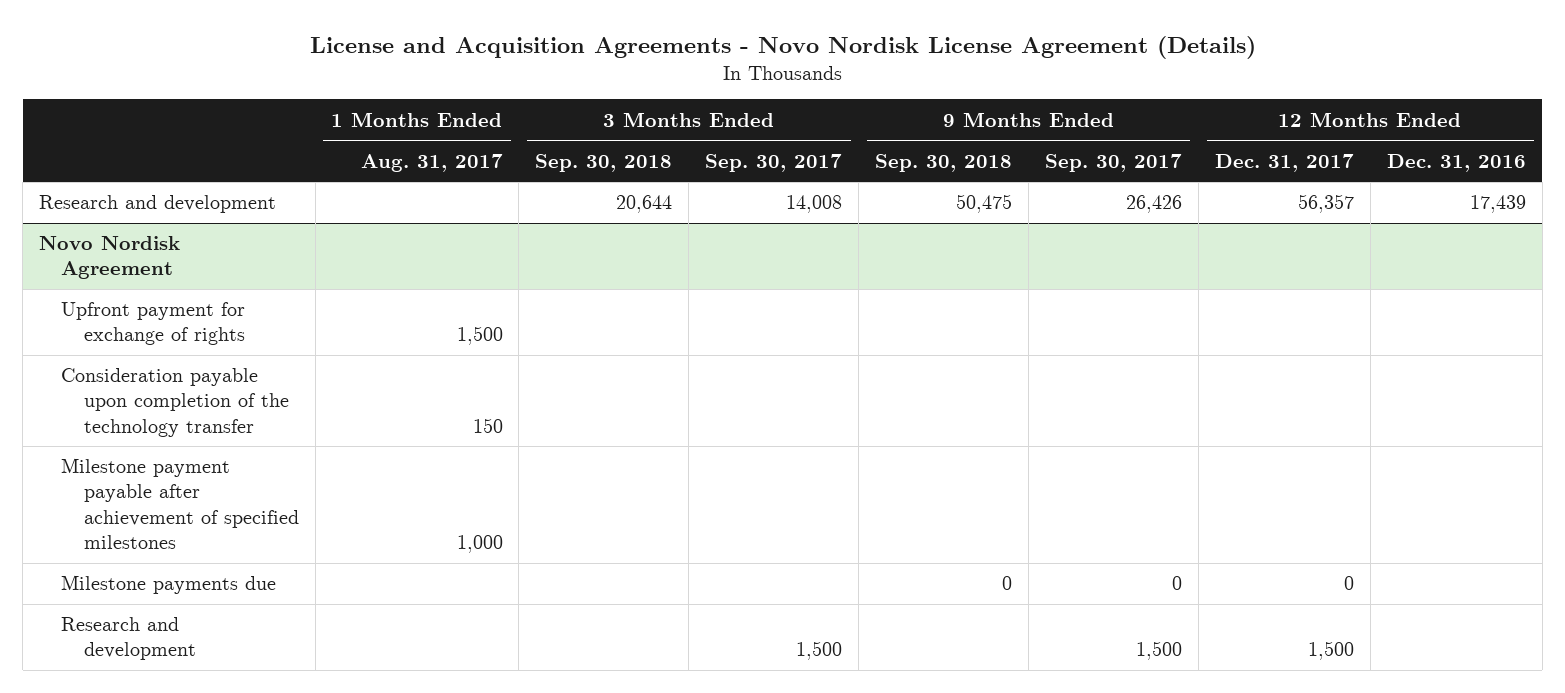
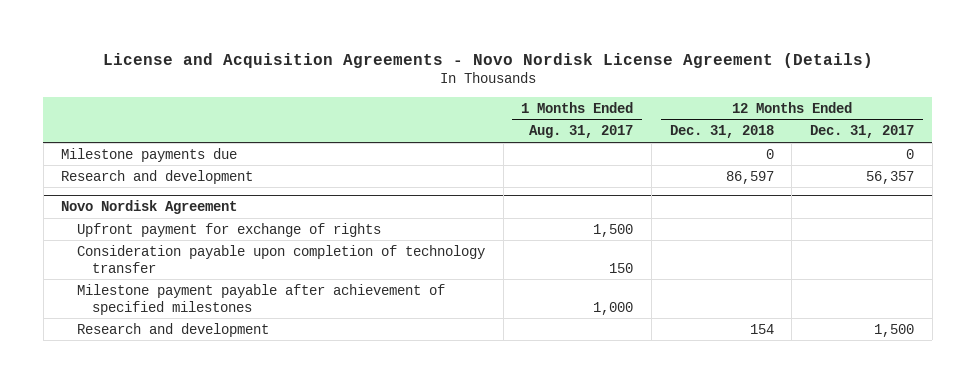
- | 1 Months Ended Aug. 31, 2017 | 3 Months Ended Sep. 30, 2018 | 3 Months Ended Sep. 30, 2017 | 9 Months Ended Sep. 30, 2018 | 9 Months Ended Sep. 30, 2017 | 12 Months Ended Dec. 31, 2017 | 12 Months Ended Dec. 31, 2016
+ | 1 Months Ended Aug. 31, 2017 | 12 Months Ended Dec. 31, 2018 | 12 Months Ended Dec. 31, 2017
+ Milestone payments due | | 0 | 0
@ Novo Nordisk Agreement
- Consideration payable upon completion of the technology transfer | 150 | | | | | |
+ Consideration payable upon completion of technology transfer | 150 | |
- Milestone payments due | | | | 0 | 0 | 0 |

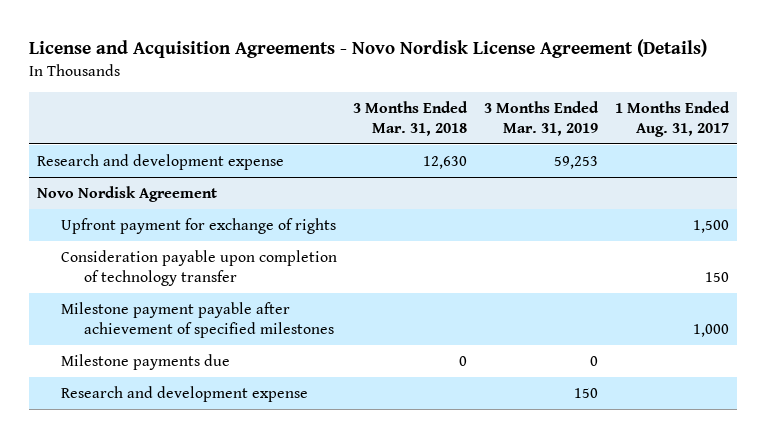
- | 1 Months Ended Aug. 31, 2017 | 12 Months Ended Dec. 31, 2018 | 12 Months Ended Dec. 31, 2017
+ | 3 Months Ended Mar. 31, 2018 | 3 Months Ended Mar. 31, 2019 | 1 Months Ended Aug. 31, 2017
- Milestone payments due | | 0 | 0
- Research and development | | 86,597 | 56,357
+ Research and development expense | 12,630 | 59,253 |
@ Novo Nordisk Agreement
- Research and development | | 154 | 1,500
+ Milestone payments due | 0 | 0 |
+ Research and development expense | | 150 |

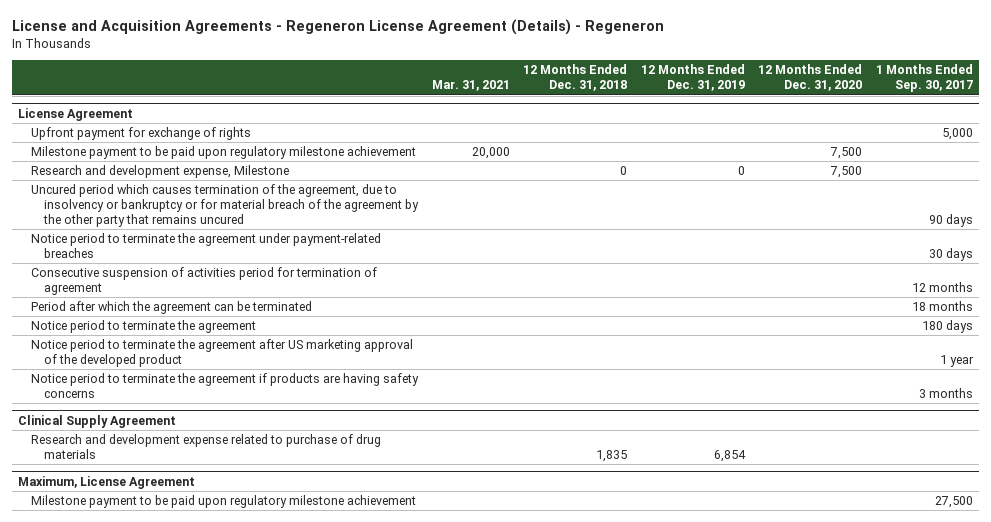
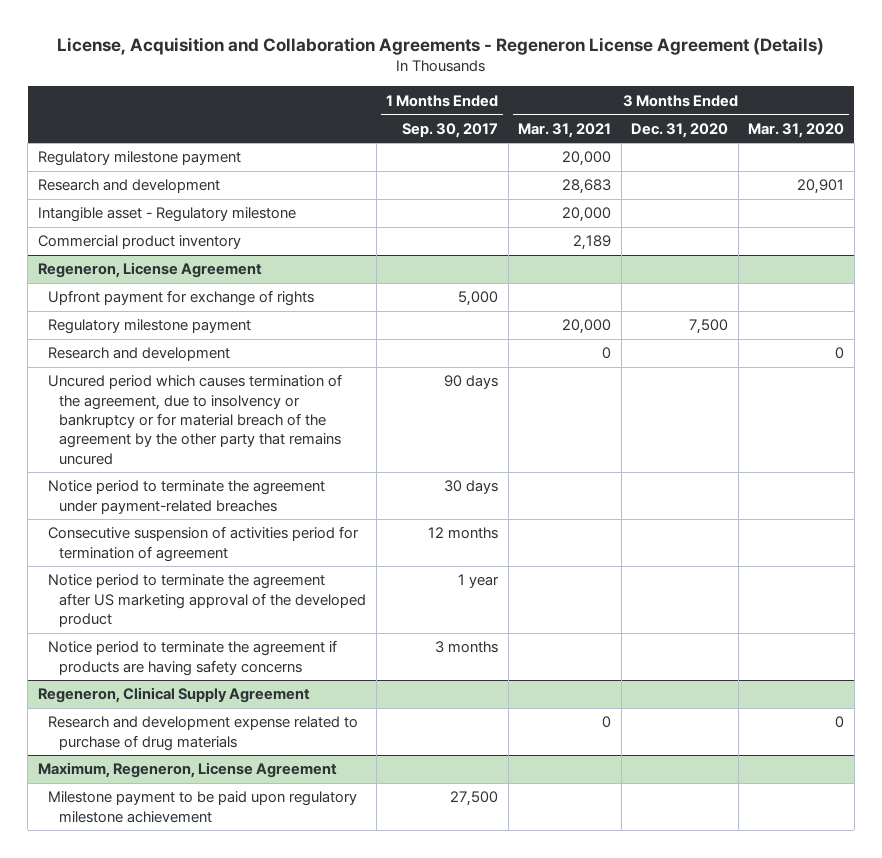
- License and Acquisition Agreements - Regeneron License Agreement (Details) - Regeneron
+ License, Acquisition and Collaboration Agreements - Regeneron License Agreement (Details)
- | Mar. 31, 2021 | 12 Months Ended Dec. 31, 2018 | 12 Months Ended Dec. 31, 2019 | 12 Months Ended Dec. 31, 2020 | 1 Months Ended Sep. 30, 2017
+ | 1 Months Ended Sep. 30, 2017 | 3 Months Ended Mar. 31, 2021 | 3 Months Ended Dec. 31, 2020 | 3 Months Ended Mar. 31, 2020
- License Agreement
+ Regulatory milestone payment | | 20,000 | |
+ Research and development | | 28,683 | | 20,901
+ Intangible asset - Regulatory milestone | | 20,000 | |
+ Commercial product inventory | | 2,189 | |
+ Regeneron, License Agreement
- Milestone payment to be paid upon regulatory milestone achievement | 20,000 | | | 7,500 |
- Research and development expense, Milestone | | 0 | 0 | 7,500 |
+ Regulatory milestone payment | | 20,000 | 7,500 |
+ Research and development | | 0 | | 0
- Period after which the agreement can be terminated | | | | | 18 months
- Notice period to terminate the agreement | | | | | 180 days
- Clinical Supply Agreement
+ Regeneron, Clinical Supply Agreement
- Maximum, License Agreement
+ Maximum, Regeneron, License Agreement

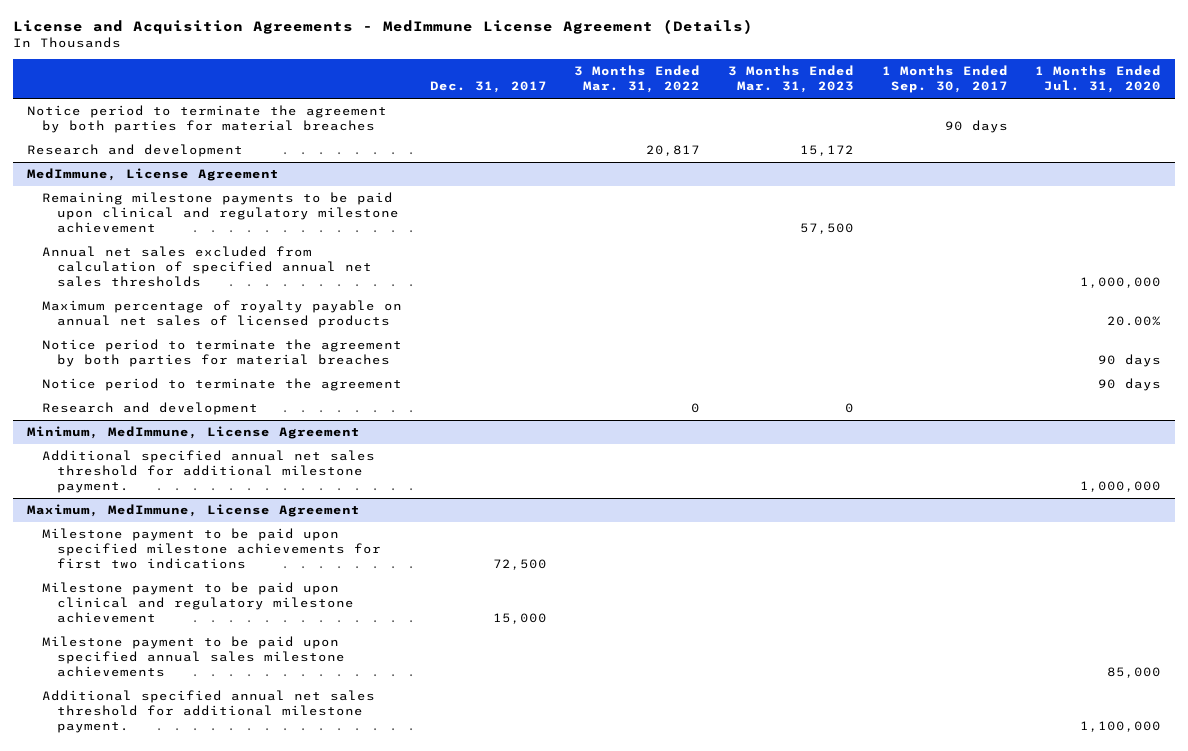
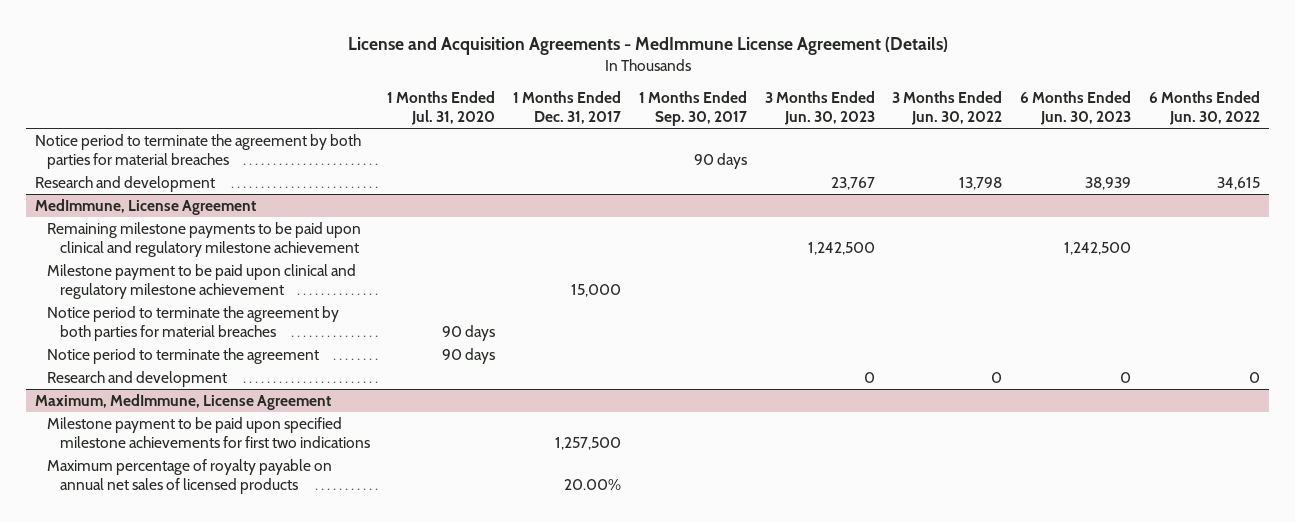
- | Dec. 31, 2017 | 3 Months Ended Mar. 31, 2022 | 3 Months Ended Mar. 31, 2023 | 1 Months Ended Sep. 30, 2017 | 1 Months Ended Jul. 31, 2020
+ | 1 Months Ended Jul. 31, 2020 | 1 Months Ended Dec. 31, 2017 | 1 Months Ended Sep. 30, 2017 | 3 Months Ended Jun. 30, 2023 | 3 Months Ended Jun. 30, 2022 | 6 Months Ended Jun. 30, 2023 | 6 Months Ended Jun. 30, 2022
@ MedImmune, License Agreement
- Annual net sales excluded from calculation of specified annual net sales thresholds | | | | | 1,000,000
- Maximum percentage of royalty payable on annual net sales of licensed products | | | | | 20.00%
+ Milestone payment to be paid upon clinical and regulatory milestone achievement | | 15,000 | | | | |
- Minimum, MedImmune, License Agreement
- Additional specified annual net sales threshold for additional milestone payment. | | | | | 1,000,000
@ Maximum, MedImmune, License Agreement
- Milestone payment to be paid upon clinical and regulatory milestone achievement | 15,000 | | | |
- Milestone payment to be paid upon specified annual sales milestone achievements | | | | | 85,000
- Additional specified annual net sales threshold for additional milestone payment. | | | | | 1,100,000
+ Maximum percentage of royalty payable on annual net sales of licensed products | | 20.00% | | | | |

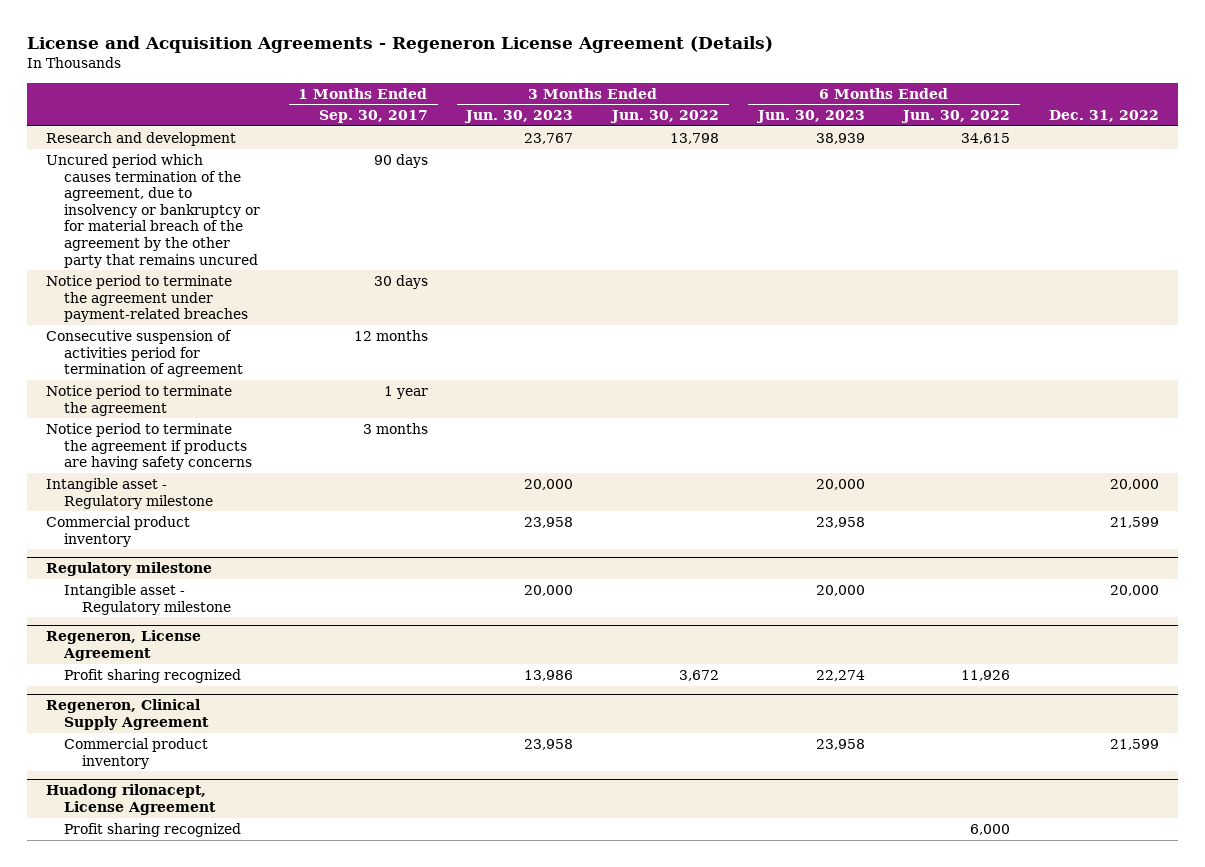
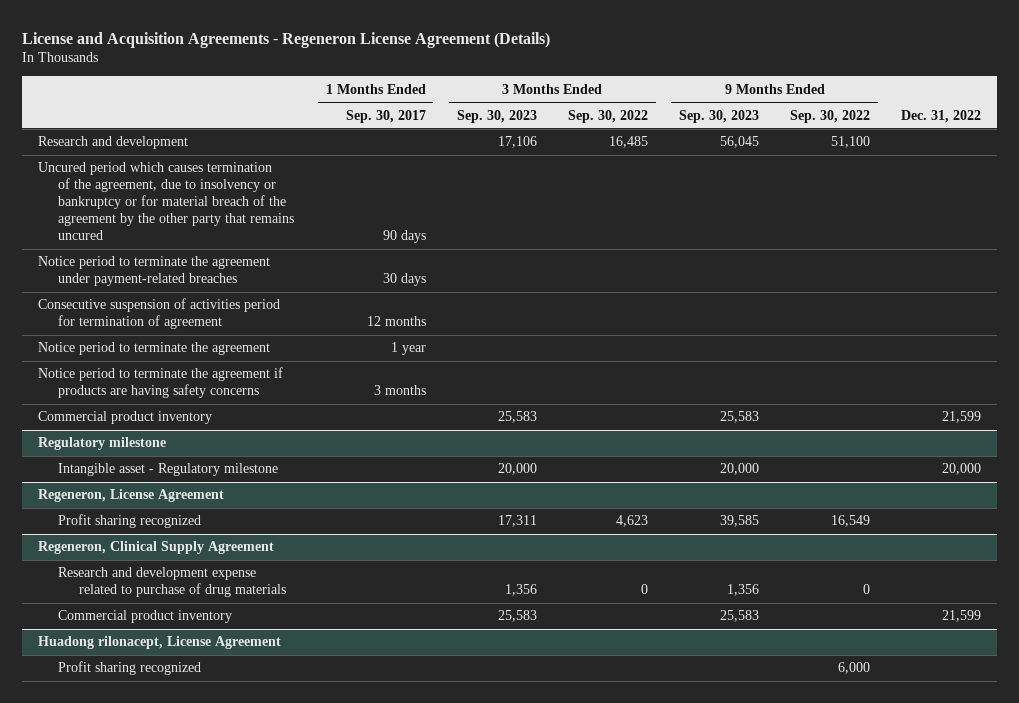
- | 1 Months Ended Sep. 30, 2017 | 3 Months Ended Jun. 30, 2023 | 3 Months Ended Jun. 30, 2022 | 6 Months Ended Jun. 30, 2023 | 6 Months Ended Jun. 30, 2022 | Dec. 31, 2022
+ | 1 Months Ended Sep. 30, 2017 | 3 Months Ended Sep. 30, 2023 | 3 Months Ended Sep. 30, 2022 | 9 Months Ended Sep. 30, 2023 | 9 Months Ended Sep. 30, 2022 | Dec. 31, 2022
- Intangible asset - Regulatory milestone | | 20,000 | | 20,000 | | 20,000
@ Regeneron, Clinical Supply Agreement
+ Research and development expense related to purchase of drug materials | | 1,356 | 0 | 1,356 | 0 |

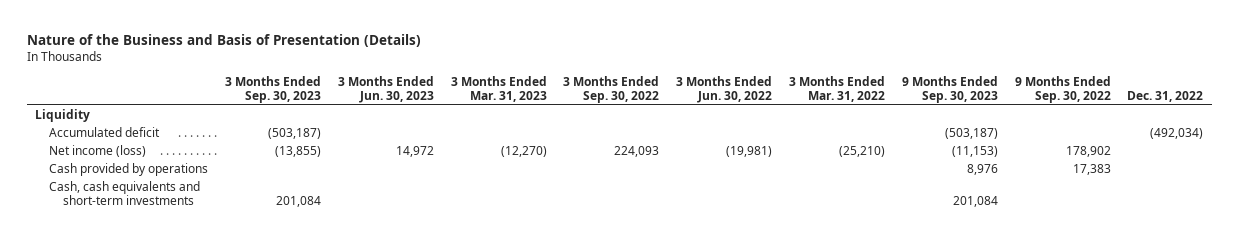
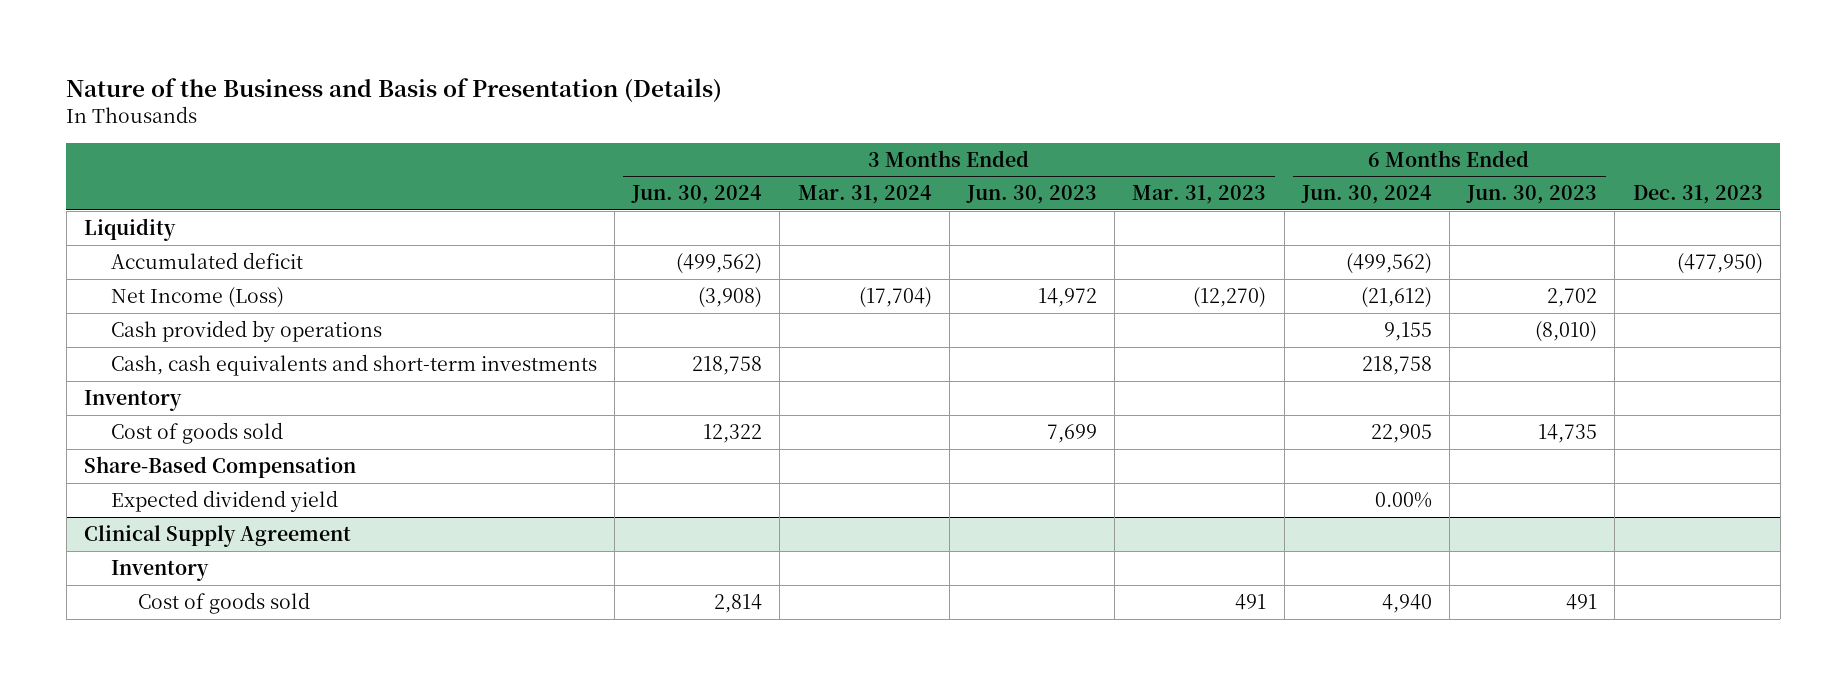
- | 3 Months Ended Sep. 30, 2023 | 3 Months Ended Jun. 30, 2023 | 3 Months Ended Mar. 31, 2023 | 3 Months Ended Sep. 30, 2022 | 3 Months Ended Jun. 30, 2022 | 3 Months Ended Mar. 31, 2022 | 9 Months Ended Sep. 30, 2023 | 9 Months Ended Sep. 30, 2022 | Dec. 31, 2022
+ | 3 Months Ended Jun. 30, 2024 | 3 Months Ended Mar. 31, 2024 | 3 Months Ended Jun. 30, 2023 | 3 Months Ended Mar. 31, 2023 | 6 Months Ended Jun. 30, 2024 | 6 Months Ended Jun. 30, 2023 | Dec. 31, 2023
- Net income (loss) | (13,855) | 14,972 | (12,270) | 224,093 | (19,981) | (25,210) | (11,153) | 178,902 |
+ Net Income (Loss) | (3,908) | (17,704) | 14,972 | (12,270) | (21,612) | 2,702 |
+ Inventory
+ Cost of goods sold | 12,322 | | 7,699 | | 22,905 | 14,735 |
+ Share-Based Compensation
+ Expected dividend yield | | | | | 0.00% | |
+ Clinical Supply Agreement
+ Inventory
+ Cost of goods sold | 2,814 | | | 491 | 4,940 | 491 |

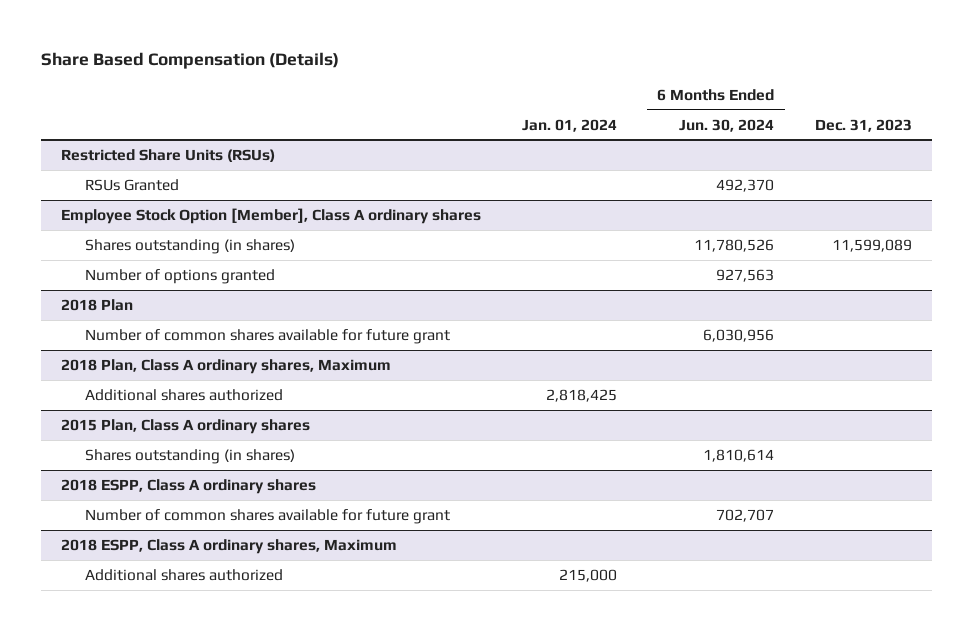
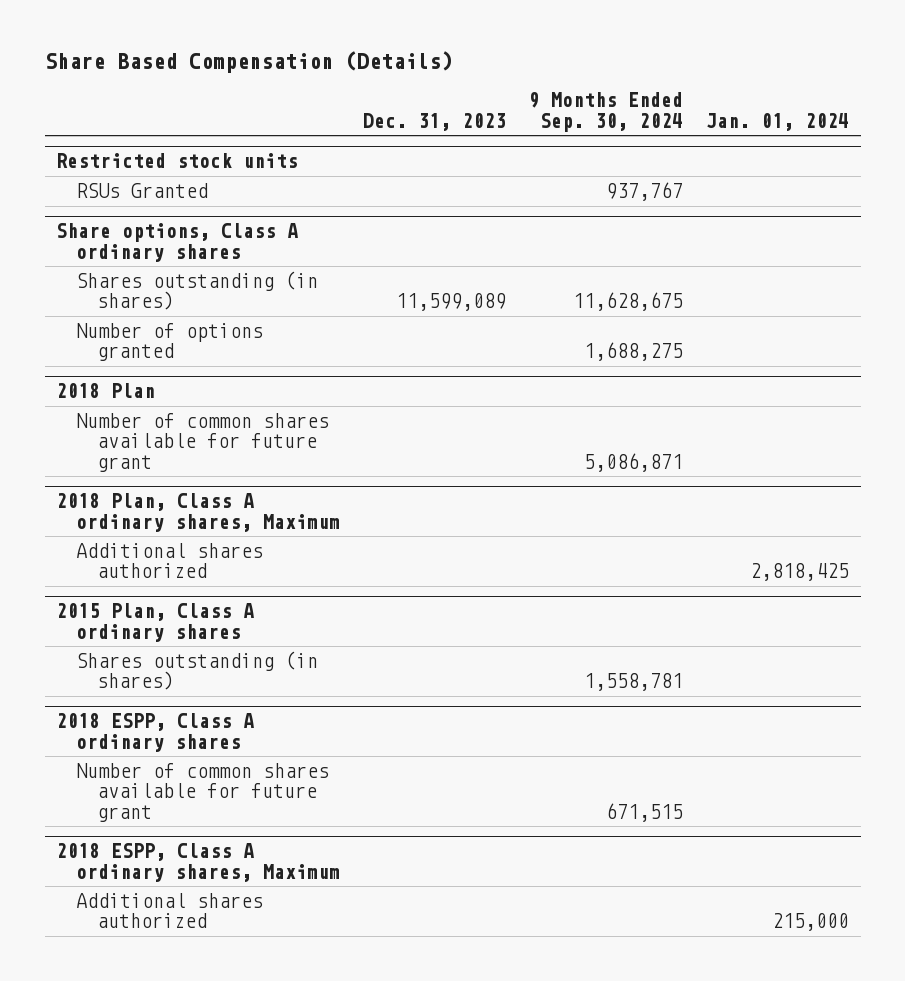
- | Jan. 01, 2024 | 6 Months Ended Jun. 30, 2024 | Dec. 31, 2023
+ | Dec. 31, 2023 | 9 Months Ended Sep. 30, 2024 | Jan. 01, 2024
- Restricted Share Units (RSUs)
+ Restricted stock units
- Employee Stock Option [Member], Class A ordinary shares
+ Share options, Class A ordinary shares

